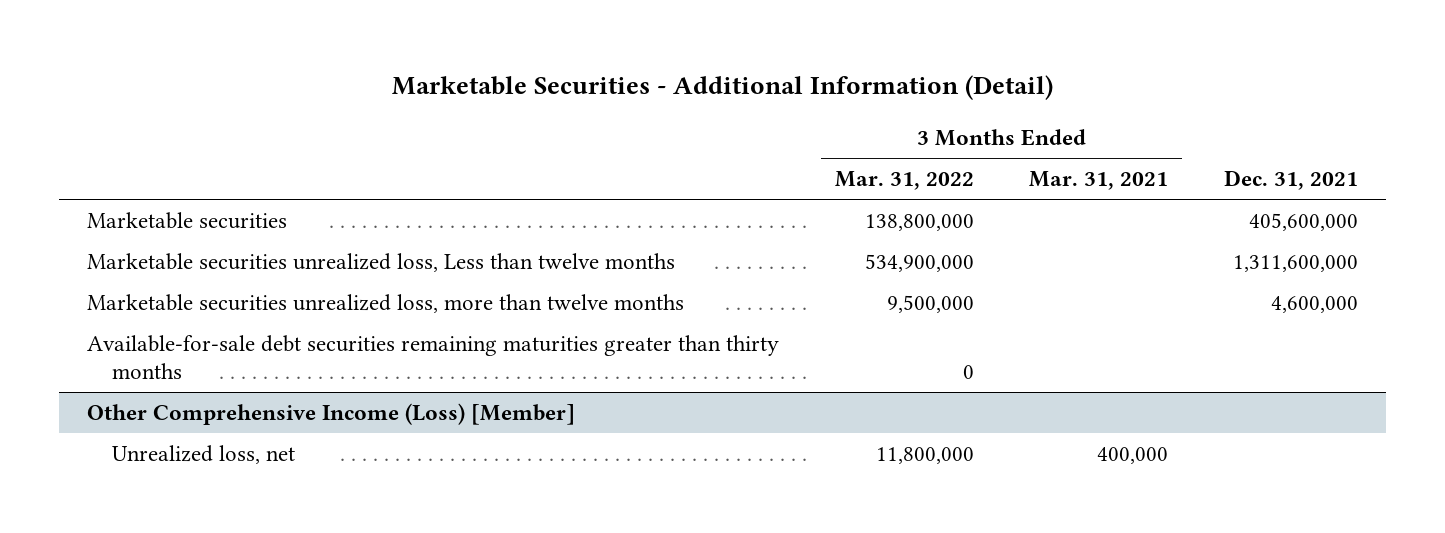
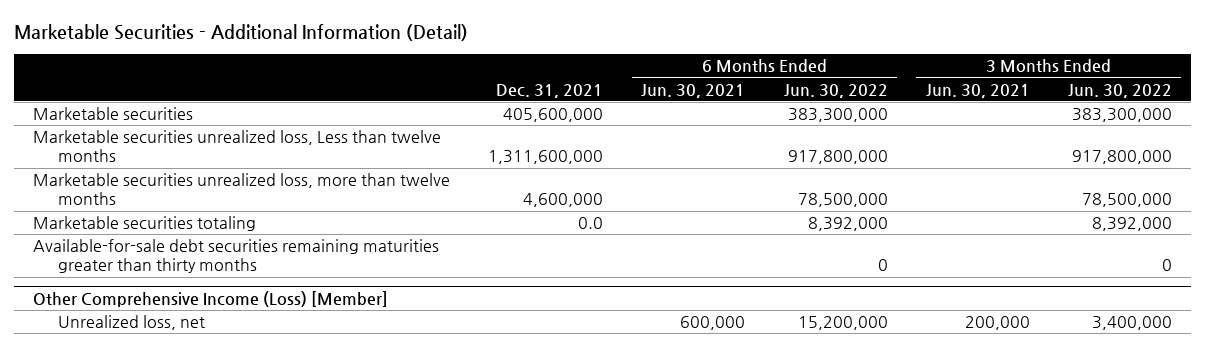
- | 3 Months Ended Mar. 31, 2022 | 3 Months Ended Mar. 31, 2021 | Dec. 31, 2021
+ | Dec. 31, 2021 | 6 Months Ended Jun. 30, 2021 | 6 Months Ended Jun. 30, 2022 | 3 Months Ended Jun. 30, 2021 | 3 Months Ended Jun. 30, 2022
+ Marketable securities totaling | 0.0 | | 8,392,000 | | 8,392,000

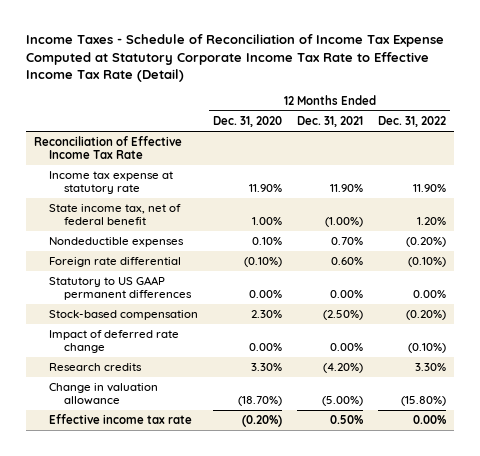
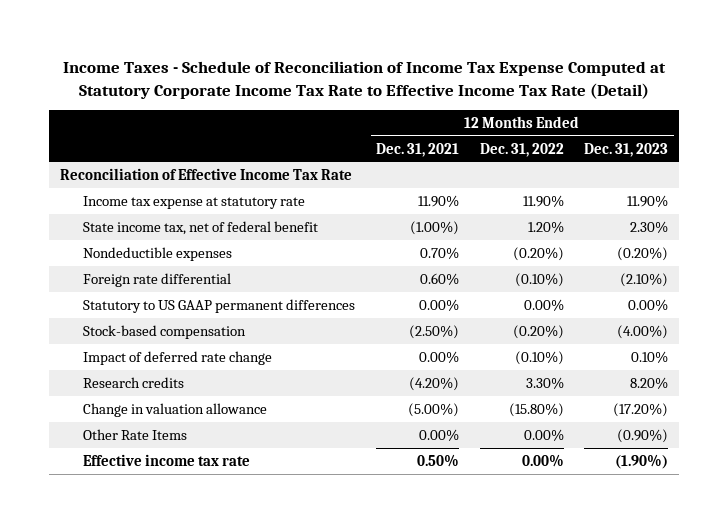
- | 12 Months Ended Dec. 31, 2020 | 12 Months Ended Dec. 31, 2021 | 12 Months Ended Dec. 31, 2022
+ | 12 Months Ended Dec. 31, 2021 | 12 Months Ended Dec. 31, 2022 | 12 Months Ended Dec. 31, 2023
+ Other Rate Items | 0.00% | 0.00% | (0.90%)

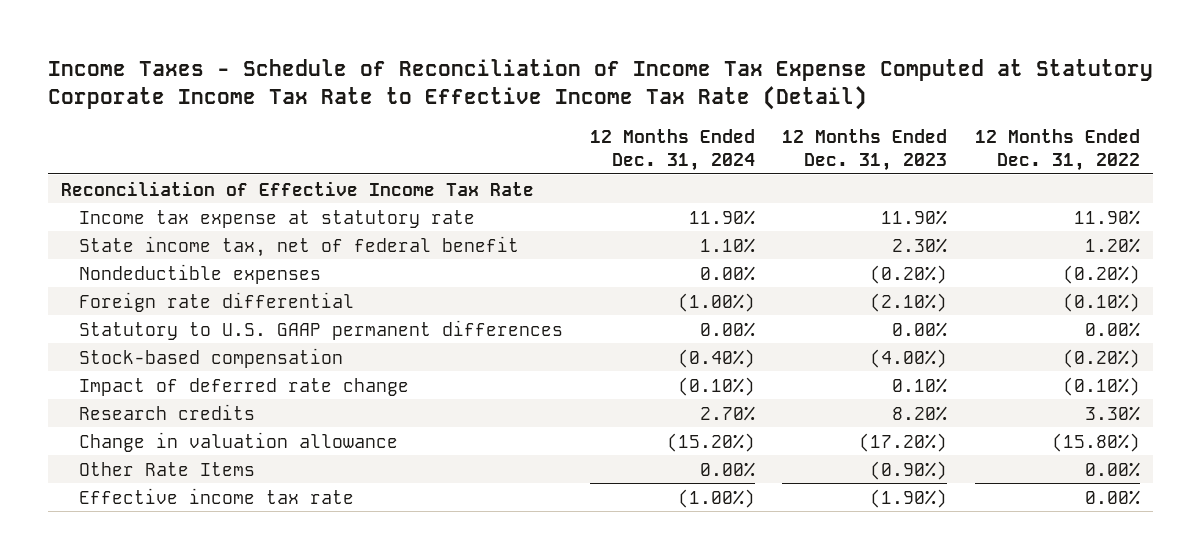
- | 12 Months Ended Dec. 31, 2021 | 12 Months Ended Dec. 31, 2022 | 12 Months Ended Dec. 31, 2023
+ | 12 Months Ended Dec. 31, 2024 | 12 Months Ended Dec. 31, 2023 | 12 Months Ended Dec. 31, 2022
- Statutory to US GAAP permanent differences | 0.00% | 0.00% | 0.00%
+ Statutory to U.S. GAAP permanent differences | 0.00% | 0.00% | 0.00%

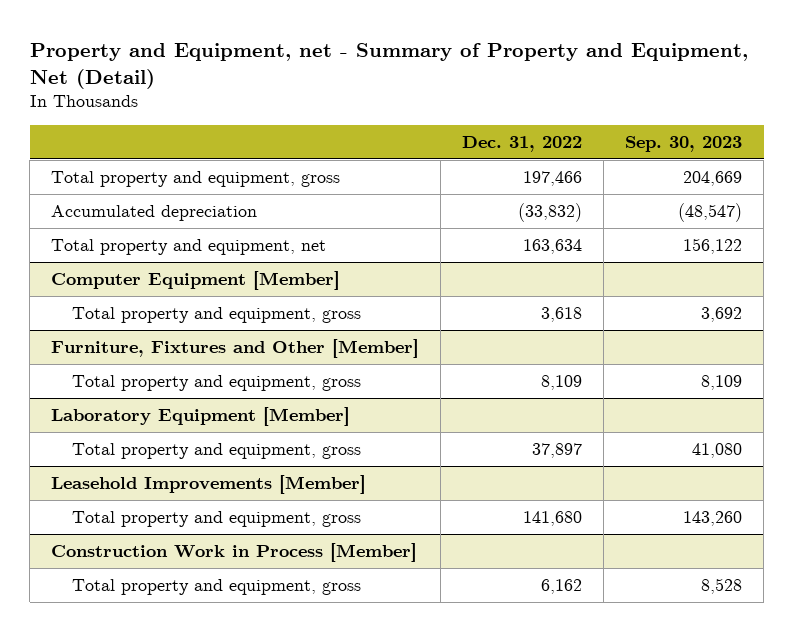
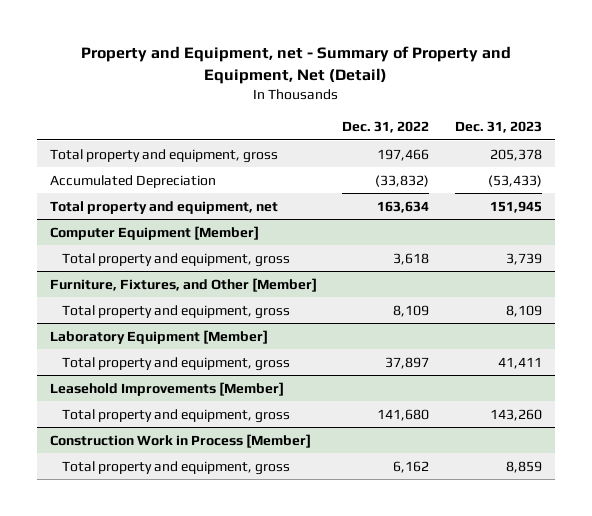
- | Dec. 31, 2022 | Sep. 30, 2023
+ | Dec. 31, 2022 | Dec. 31, 2023
- Accumulated depreciation | (33,832) | (48,547)
+ Accumulated Depreciation | (33,832) | (53,433)
- Furniture, Fixtures and Other [Member]
+ Furniture, Fixtures, and Other [Member]

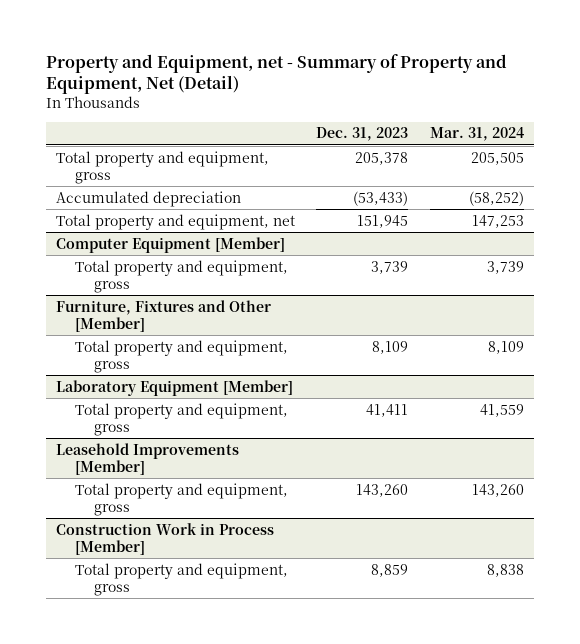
- | Dec. 31, 2022 | Dec. 31, 2023
+ | Dec. 31, 2023 | Mar. 31, 2024
- Accumulated Depreciation | (33,832) | (53,433)
+ Accumulated depreciation | (53,433) | (58,252)
- Furniture, Fixtures, and Other [Member]
+ Furniture, Fixtures and Other [Member]

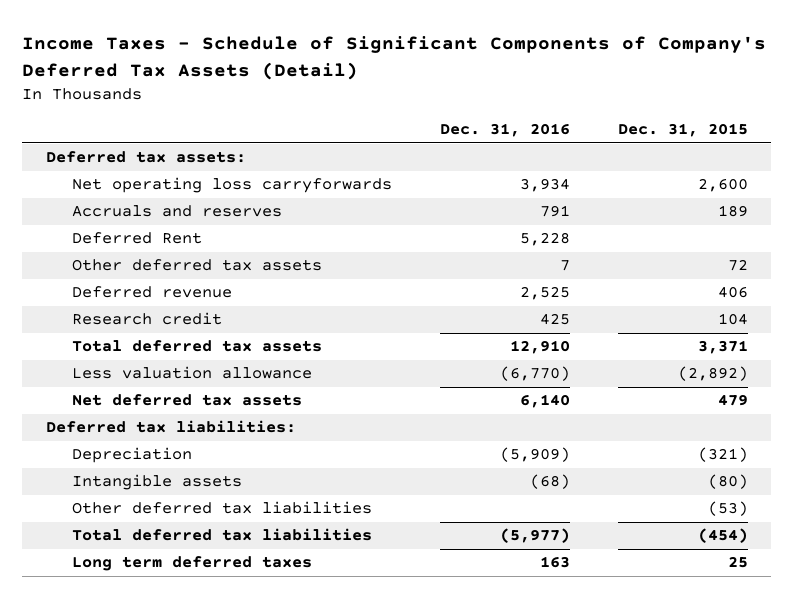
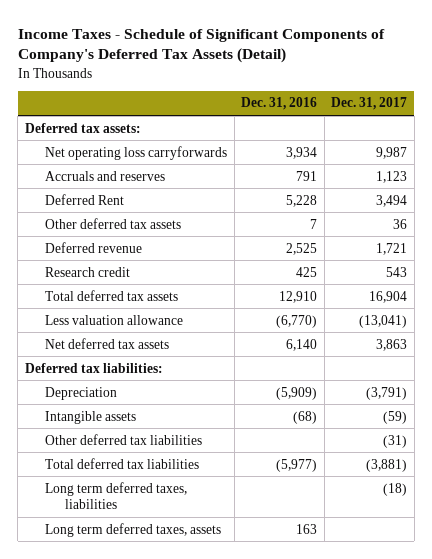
- | Dec. 31, 2016 | Dec. 31, 2015
+ | Dec. 31, 2016 | Dec. 31, 2017
- Long term deferred taxes | 163 | 25
+ Long term deferred taxes, liabilities | | (18)
+ Long term deferred taxes, assets | 163 |

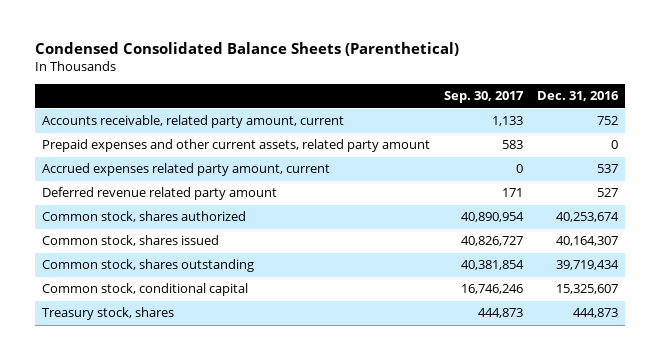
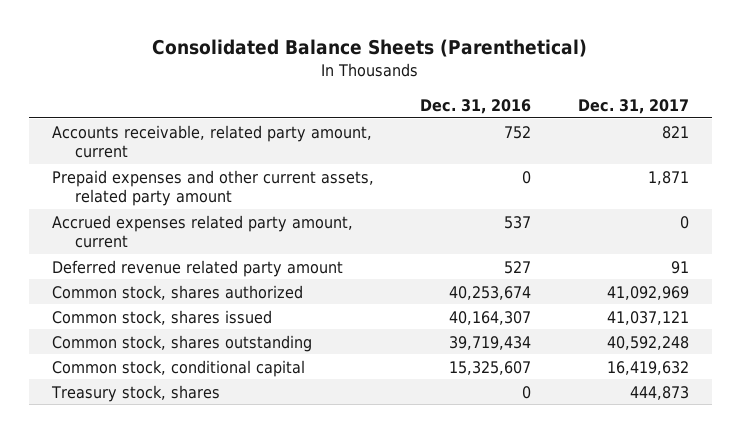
- Condensed Consolidated Balance Sheets (Parenthetical)
+ Consolidated Balance Sheets (Parenthetical)
- | Sep. 30, 2017 | Dec. 31, 2016
+ | Dec. 31, 2016 | Dec. 31, 2017
- Treasury stock, shares | 444,873 | 444,873
+ Treasury stock, shares | 0 | 444,873

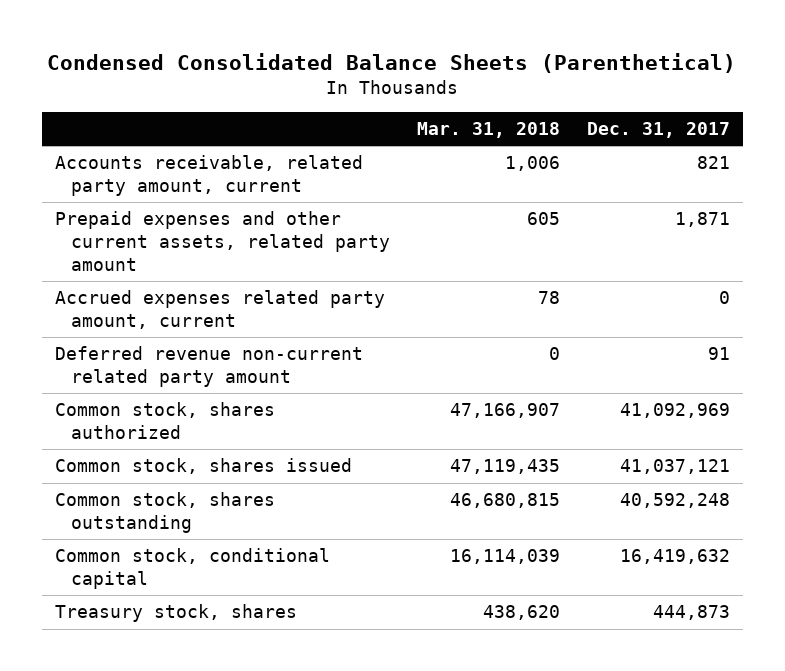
- Consolidated Balance Sheets (Parenthetical)
+ Condensed Consolidated Balance Sheets (Parenthetical)
- | Dec. 31, 2016 | Dec. 31, 2017
+ | Mar. 31, 2018 | Dec. 31, 2017
- Deferred revenue related party amount | 527 | 91
+ Deferred revenue non-current related party amount | 0 | 91

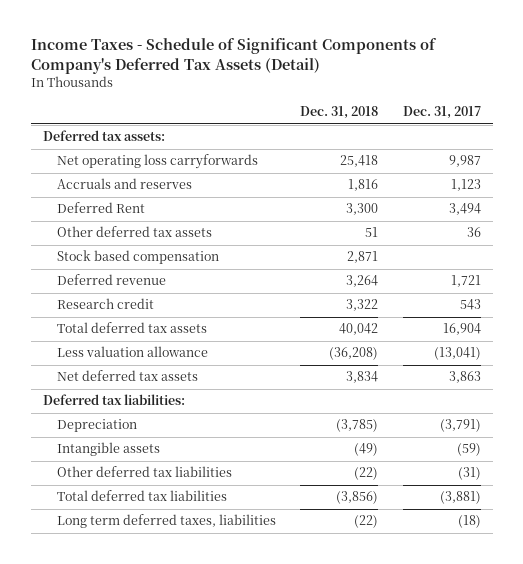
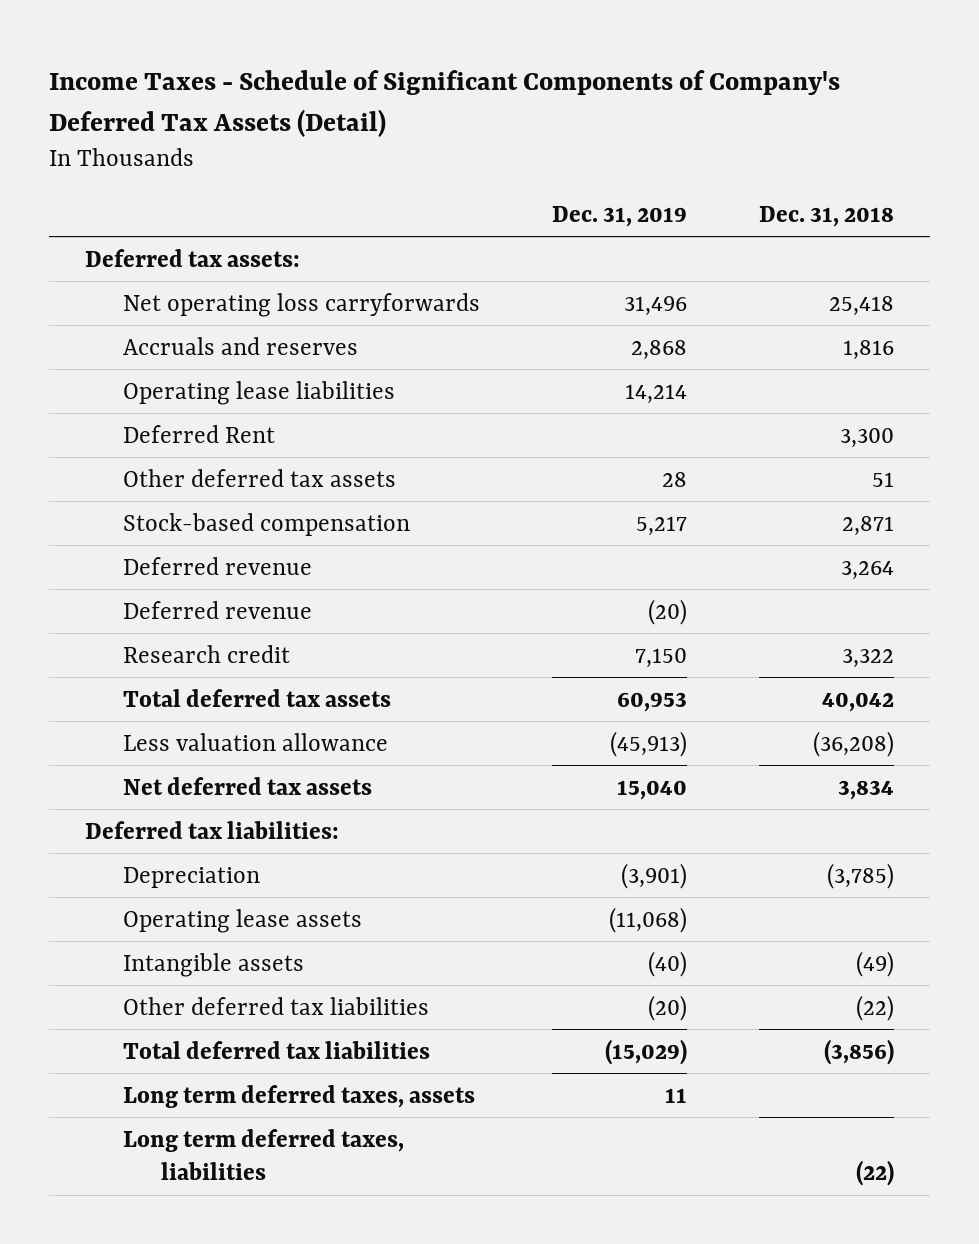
- | Dec. 31, 2018 | Dec. 31, 2017
+ | Dec. 31, 2019 | Dec. 31, 2018
+ Operating lease liabilities | 14,214 |
- Stock based compensation | 2,871 |
+ Stock-based compensation | 5,217 | 2,871
+ Deferred revenue | (20) |
+ Operating lease assets | (11,068) |
+ Long term deferred taxes, assets | 11 |

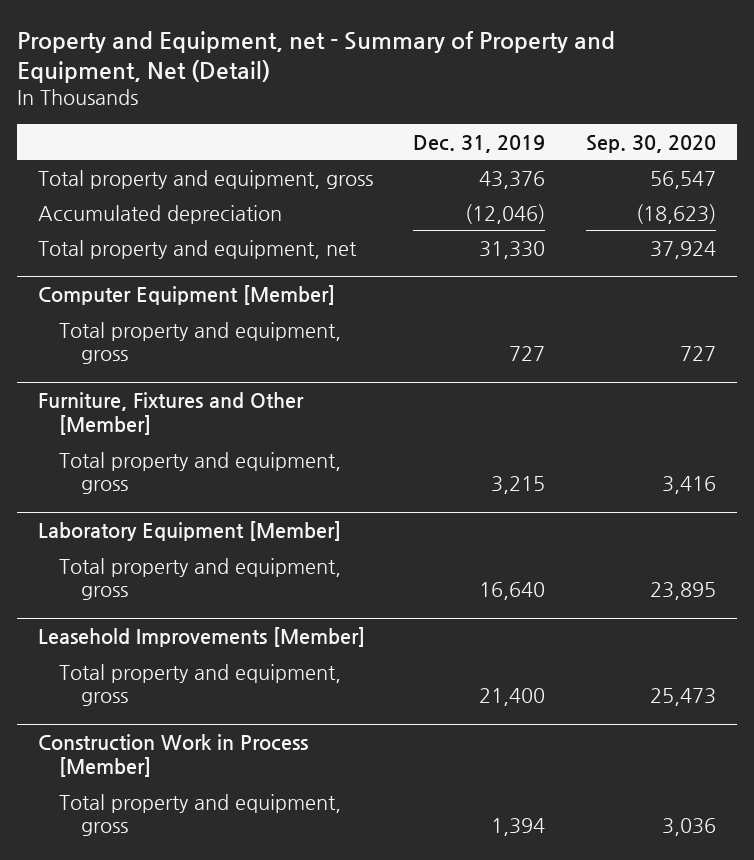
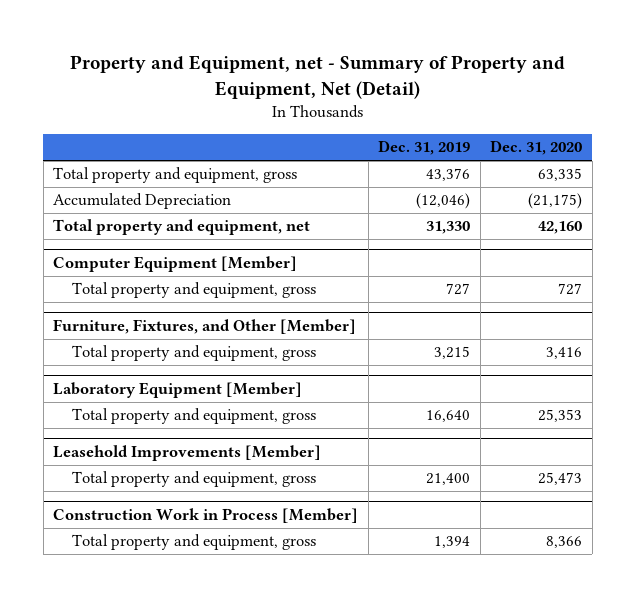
- | Dec. 31, 2019 | Sep. 30, 2020
+ | Dec. 31, 2019 | Dec. 31, 2020
- Accumulated depreciation | (12,046) | (18,623)
+ Accumulated Depreciation | (12,046) | (21,175)
- Furniture, Fixtures and Other [Member]
+ Furniture, Fixtures, and Other [Member]

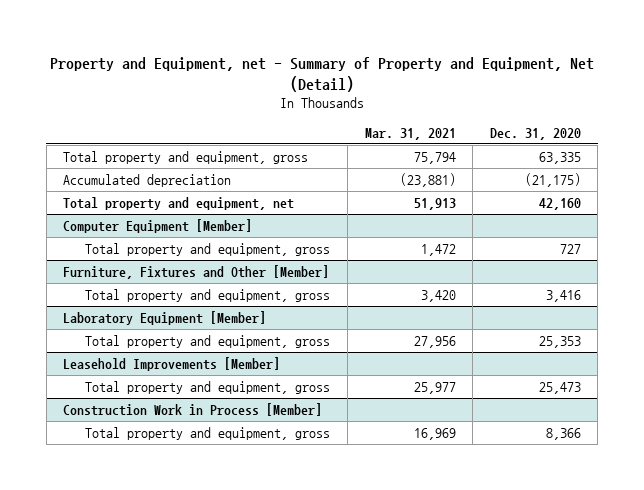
- | Dec. 31, 2019 | Dec. 31, 2020
+ | Mar. 31, 2021 | Dec. 31, 2020
- Accumulated Depreciation | (12,046) | (21,175)
+ Accumulated depreciation | (23,881) | (21,175)
- Furniture, Fixtures, and Other [Member]
+ Furniture, Fixtures and Other [Member]

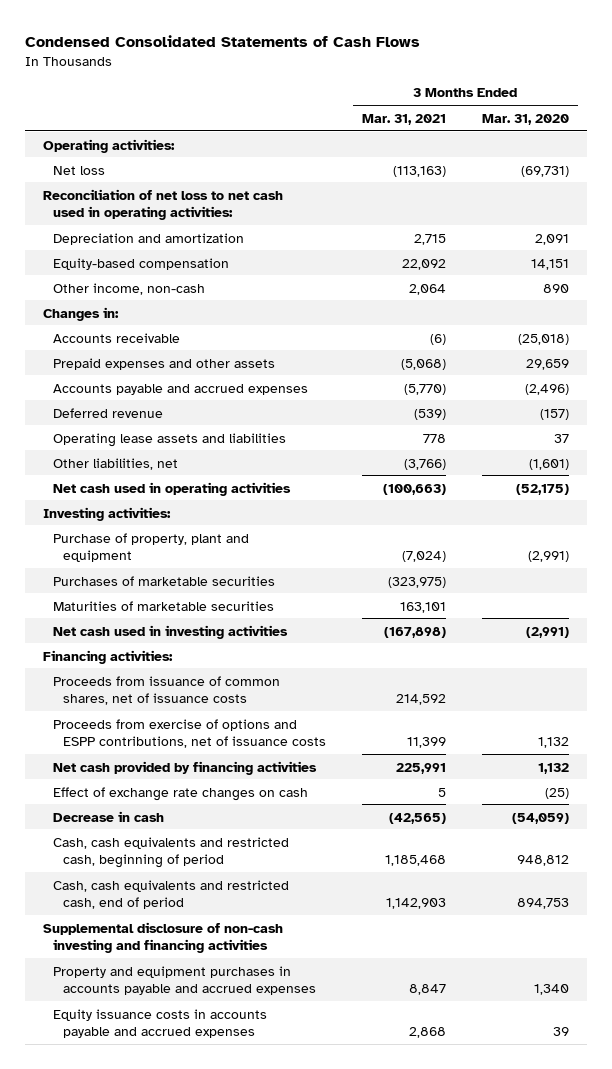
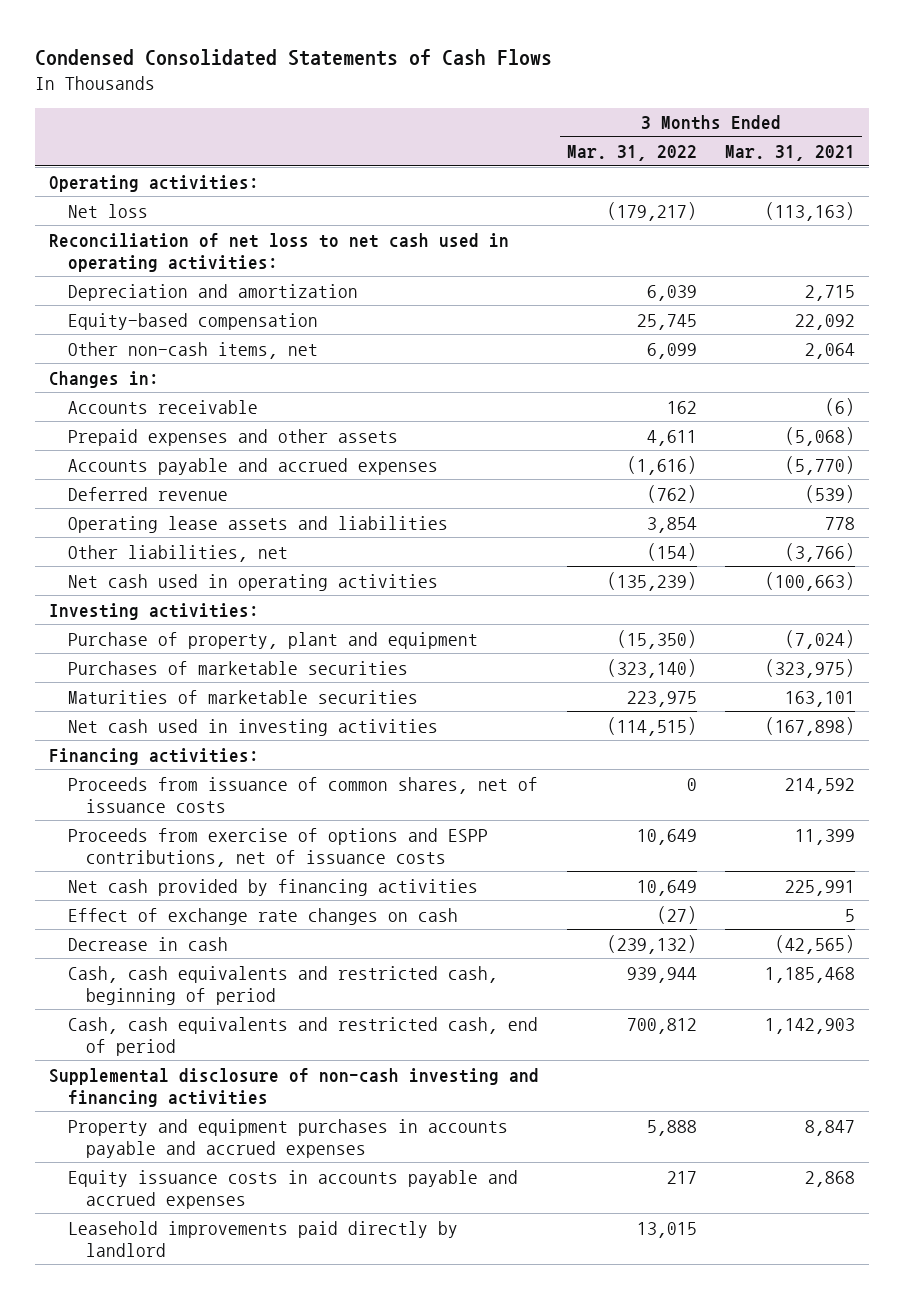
- | 3 Months Ended Mar. 31, 2021 | 3 Months Ended Mar. 31, 2020
+ | 3 Months Ended Mar. 31, 2022 | 3 Months Ended Mar. 31, 2021
- Other income, non-cash | 2,064 | 890
+ Other non-cash items, net | 6,099 | 2,064
+ Leasehold improvements paid directly by landlord | 13,015 |

